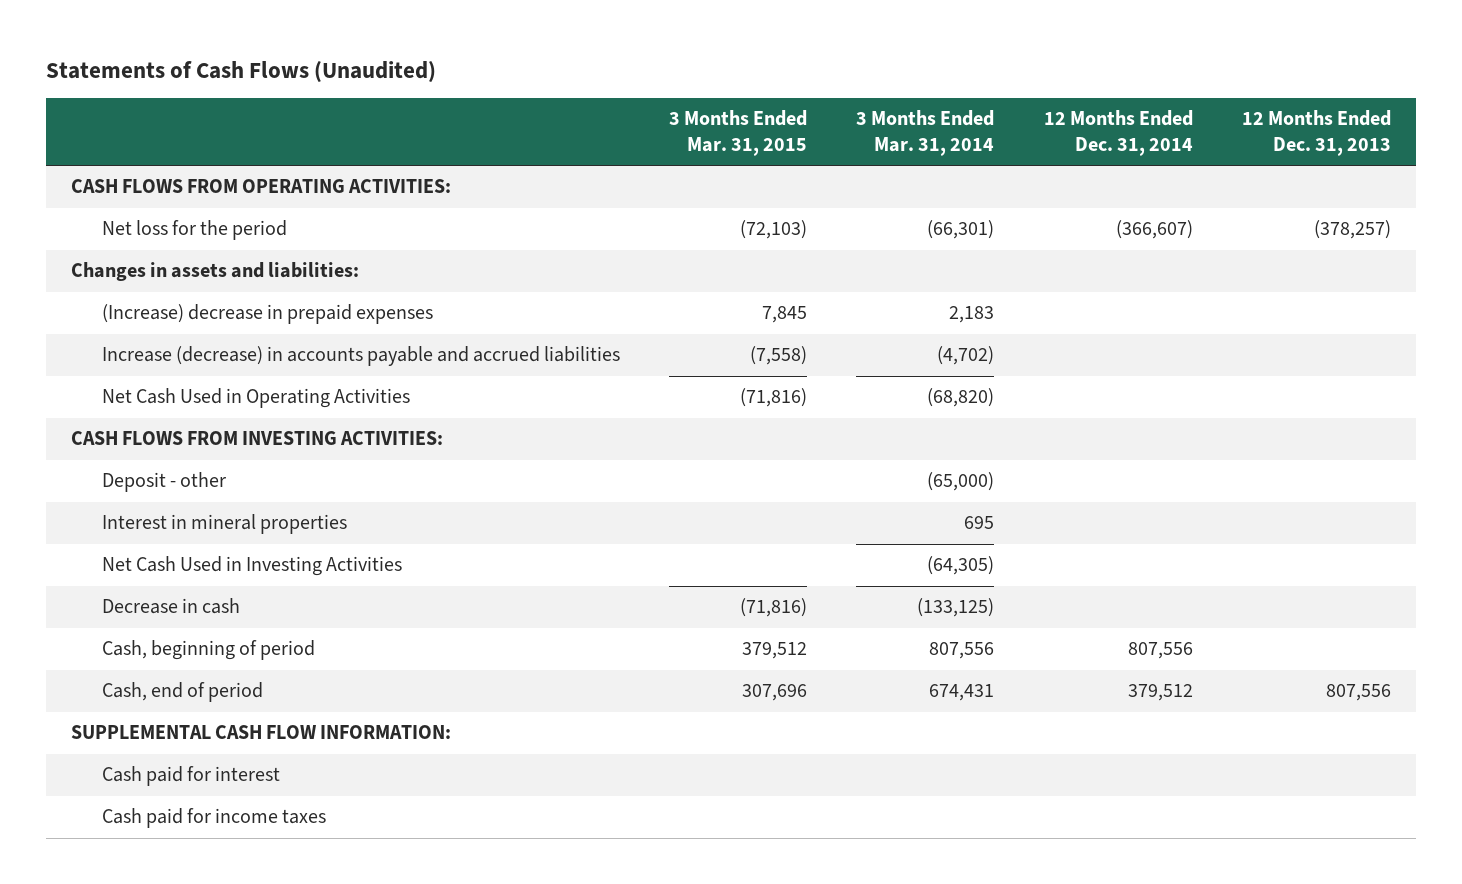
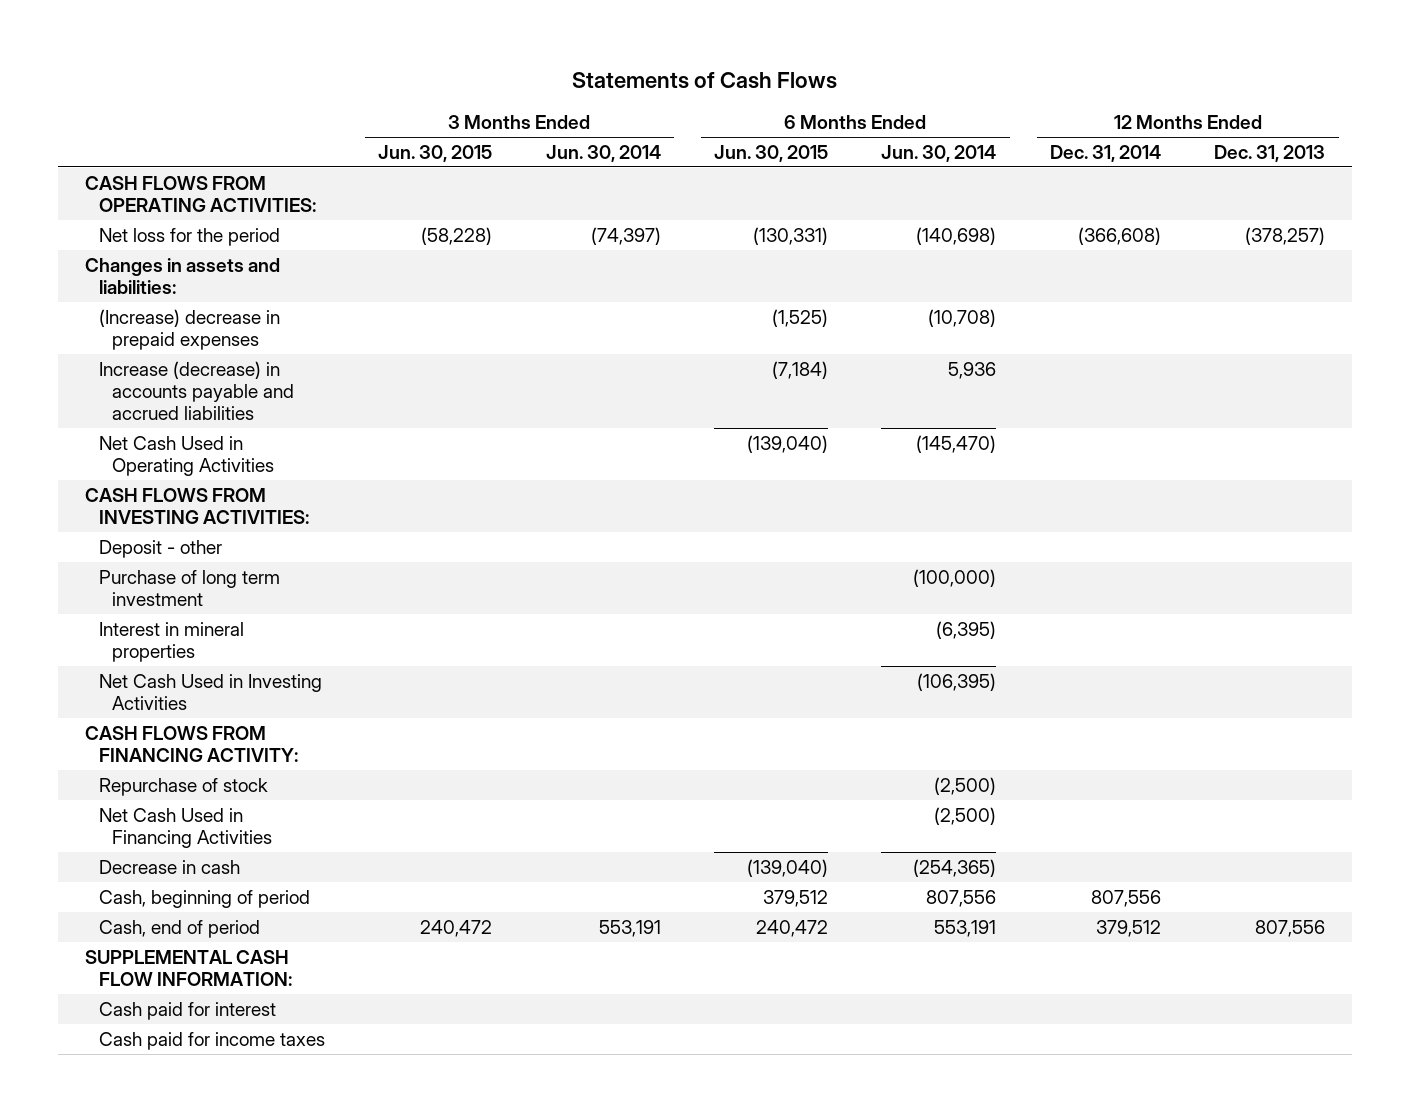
- Statements of Cash Flows (Unaudited)
+ Statements of Cash Flows
- | 3 Months Ended Mar. 31, 2015 | 3 Months Ended Mar. 31, 2014 | 12 Months Ended Dec. 31, 2014 | 12 Months Ended Dec. 31, 2013
+ | 3 Months Ended Jun. 30, 2015 | 3 Months Ended Jun. 30, 2014 | 6 Months Ended Jun. 30, 2015 | 6 Months Ended Jun. 30, 2014 | 12 Months Ended Dec. 31, 2014 | 12 Months Ended Dec. 31, 2013
- Net loss for the period | (72,103) | (66,301) | (366,607) | (378,257)
+ Net loss for the period | (58,228) | (74,397) | (130,331) | (140,698) | (366,608) | (378,257)
+ Purchase of long term investment | | | | (100,000) | |
+ CASH FLOWS FROM FINANCING ACTIVITY:
+ Repurchase of stock | | | | (2,500) | |
+ Net Cash Used in Financing Activities | | | | (2,500) | |

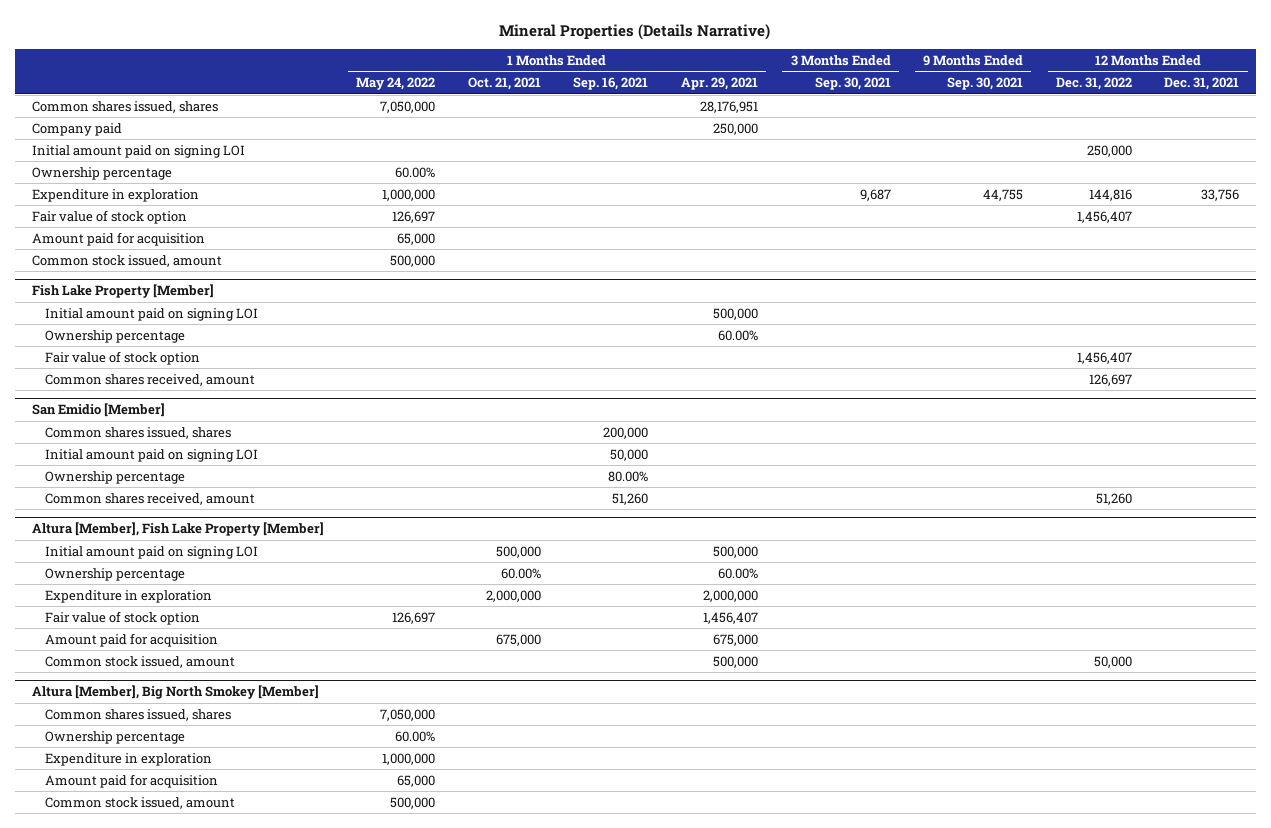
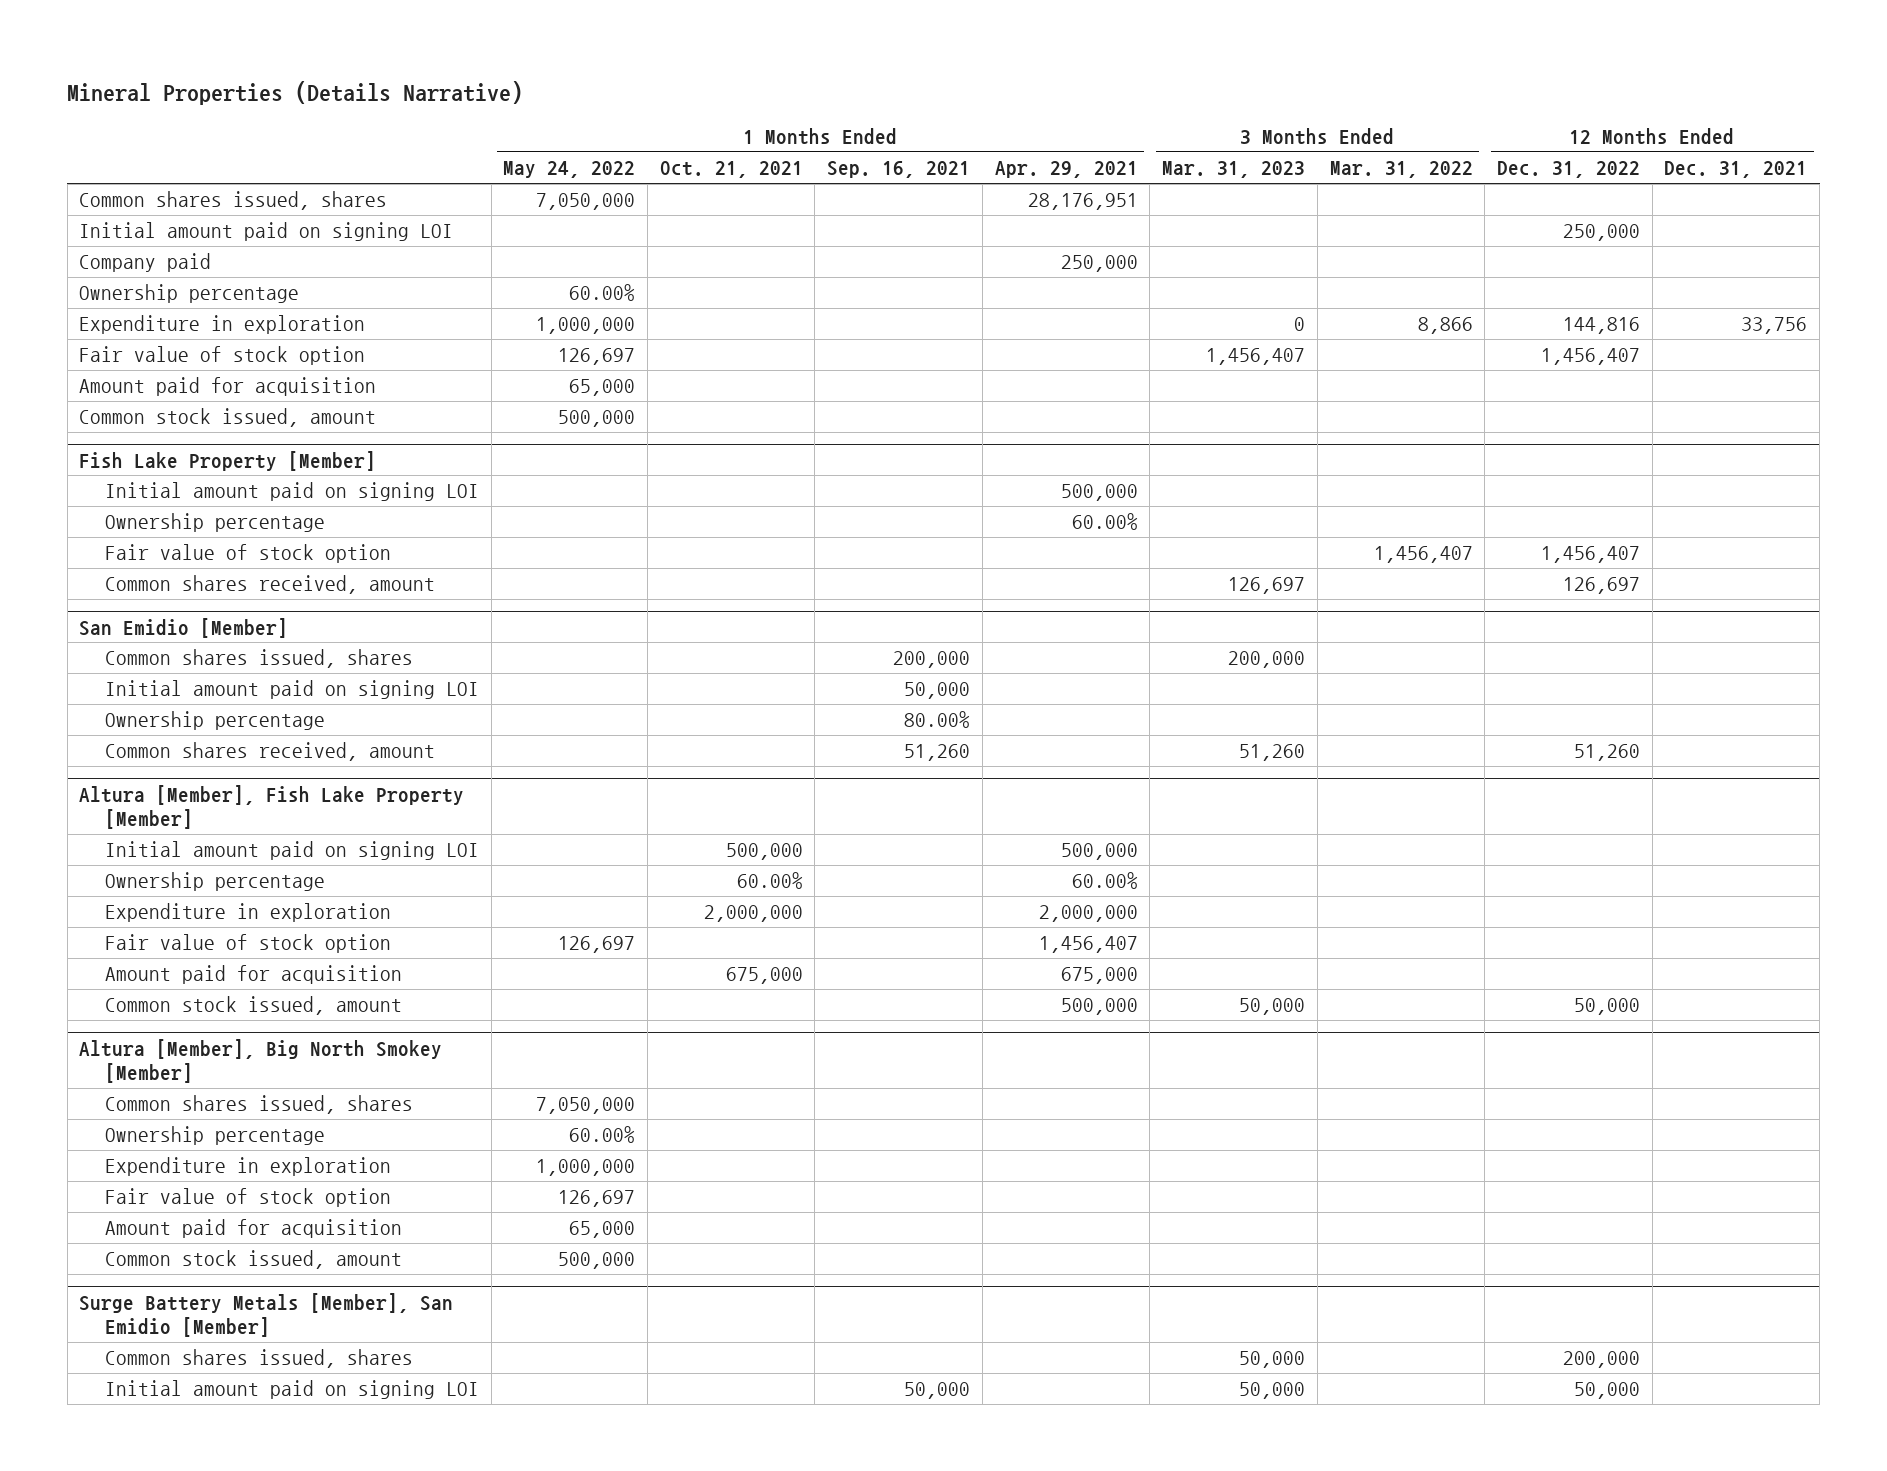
- | 1 Months Ended May 24, 2022 | 1 Months Ended Oct. 21, 2021 | 1 Months Ended Sep. 16, 2021 | 1 Months Ended Apr. 29, 2021 | 3 Months Ended Sep. 30, 2021 | 9 Months Ended Sep. 30, 2021 | 12 Months Ended Dec. 31, 2022 | 12 Months Ended Dec. 31, 2021
+ | 1 Months Ended May 24, 2022 | 1 Months Ended Oct. 21, 2021 | 1 Months Ended Sep. 16, 2021 | 1 Months Ended Apr. 29, 2021 | 3 Months Ended Mar. 31, 2023 | 3 Months Ended Mar. 31, 2022 | 12 Months Ended Dec. 31, 2022 | 12 Months Ended Dec. 31, 2021
moved down: Company paid | | | | 250,000 | | | |
@ Altura [Member], Big North Smokey [Member]
+ Fair value of stock option | 126,697 | | | | | | |
+ Surge Battery Metals [Member], San Emidio [Member]
+ Common shares issued, shares | | | | | 50,000 | | 200,000 |
+ Initial amount paid on signing LOI | | | 50,000 | | 50,000 | | 50,000 |

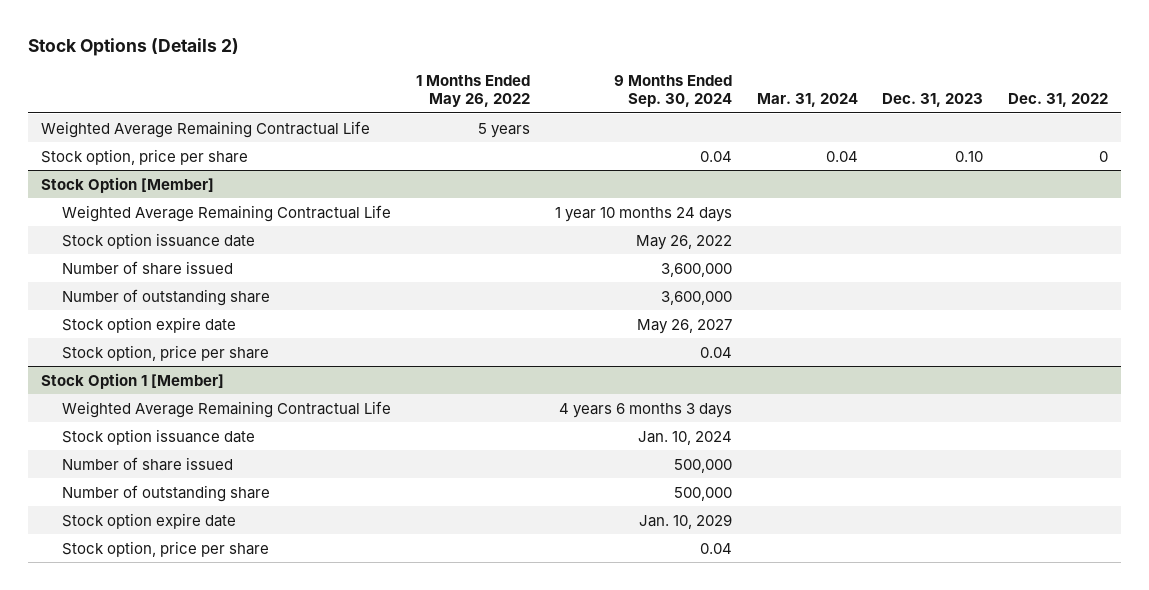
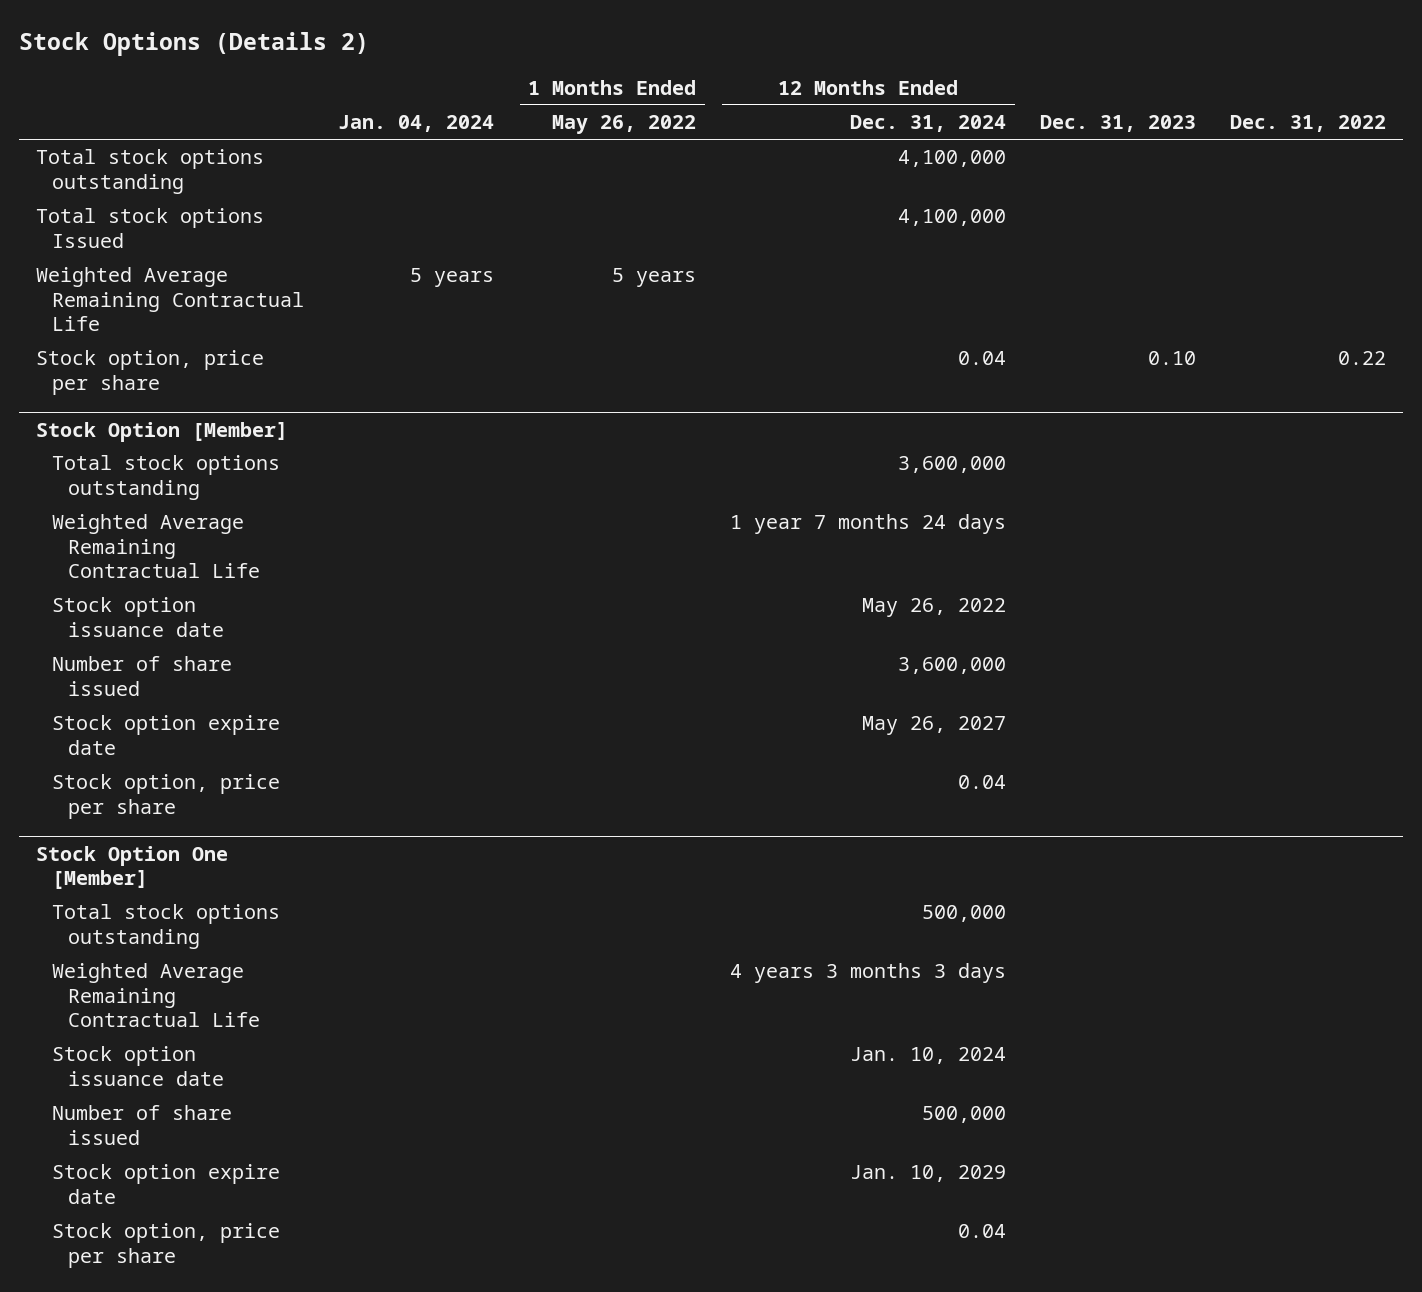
- | 1 Months Ended May 26, 2022 | 9 Months Ended Sep. 30, 2024 | Mar. 31, 2024 | Dec. 31, 2023 | Dec. 31, 2022
+ | Jan. 04, 2024 | 1 Months Ended May 26, 2022 | 12 Months Ended Dec. 31, 2024 | Dec. 31, 2023 | Dec. 31, 2022
+ Total stock options outstanding | | | 4,100,000 | |
+ Total stock options Issued | | | 4,100,000 | |
- Stock option, price per share | | 0.04 | 0.04 | 0.10 | 0
+ Stock option, price per share | | | 0.04 | 0.10 | 0.22
@ Stock Option [Member]
+ Total stock options outstanding | | | 3,600,000 | |
- Number of outstanding share | | 3,600,000 | | |
- Stock Option 1 [Member]
+ Stock Option One [Member]
+ Total stock options outstanding | | | 500,000 | |
- Number of outstanding share | | 500,000 | | |

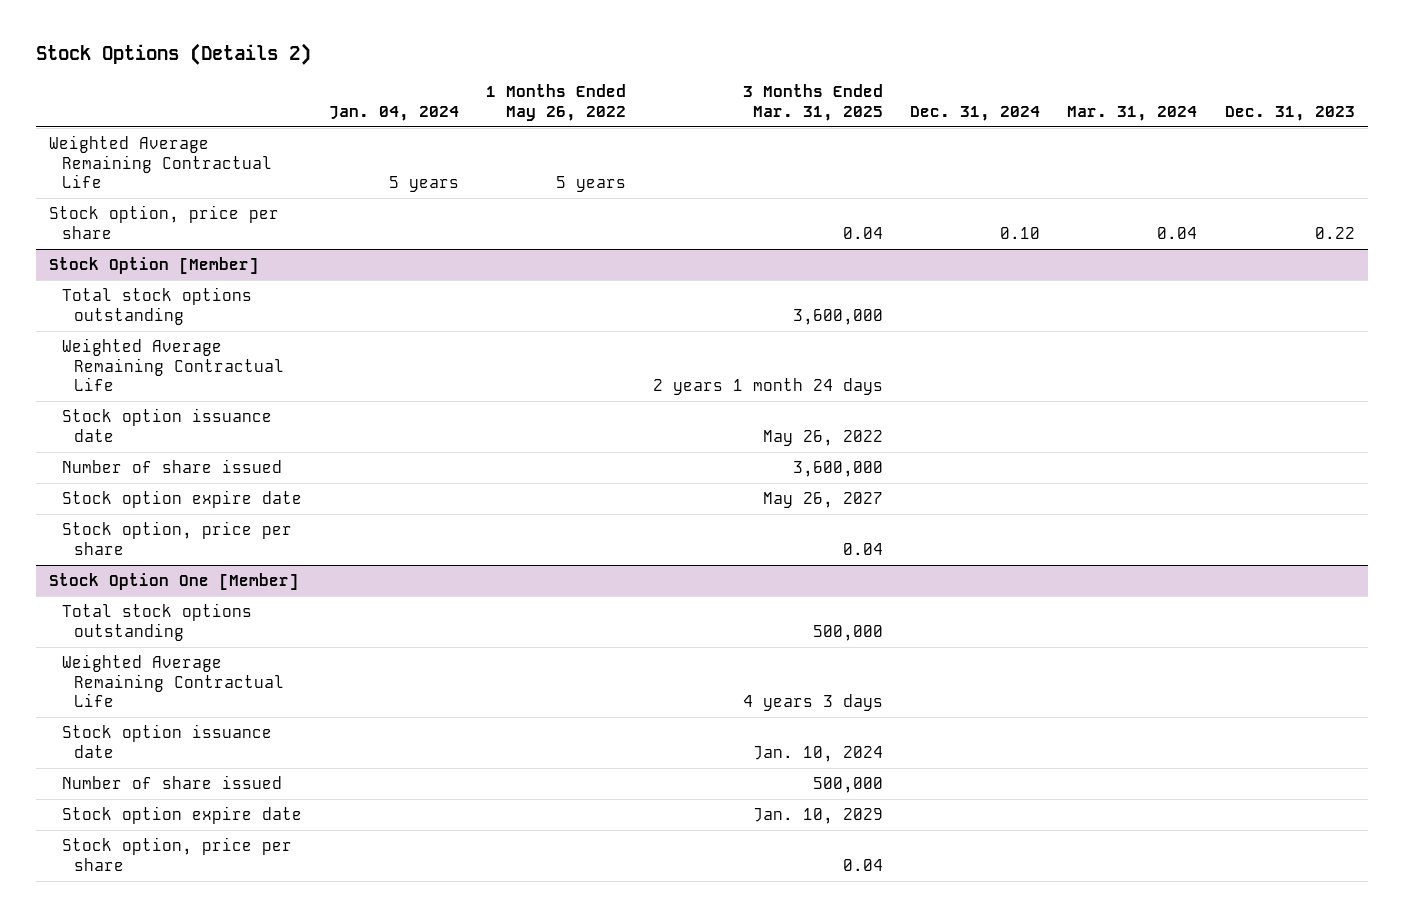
- | Jan. 04, 2024 | 1 Months Ended May 26, 2022 | 12 Months Ended Dec. 31, 2024 | Dec. 31, 2023 | Dec. 31, 2022
+ | Jan. 04, 2024 | 1 Months Ended May 26, 2022 | 3 Months Ended Mar. 31, 2025 | Dec. 31, 2024 | Mar. 31, 2024 | Dec. 31, 2023
- Total stock options outstanding | | | 4,100,000 | |
- Total stock options Issued | | | 4,100,000 | |
- Stock option, price per share | | | 0.04 | 0.10 | 0.22
+ Stock option, price per share | | | 0.04 | 0.10 | 0.04 | 0.22

